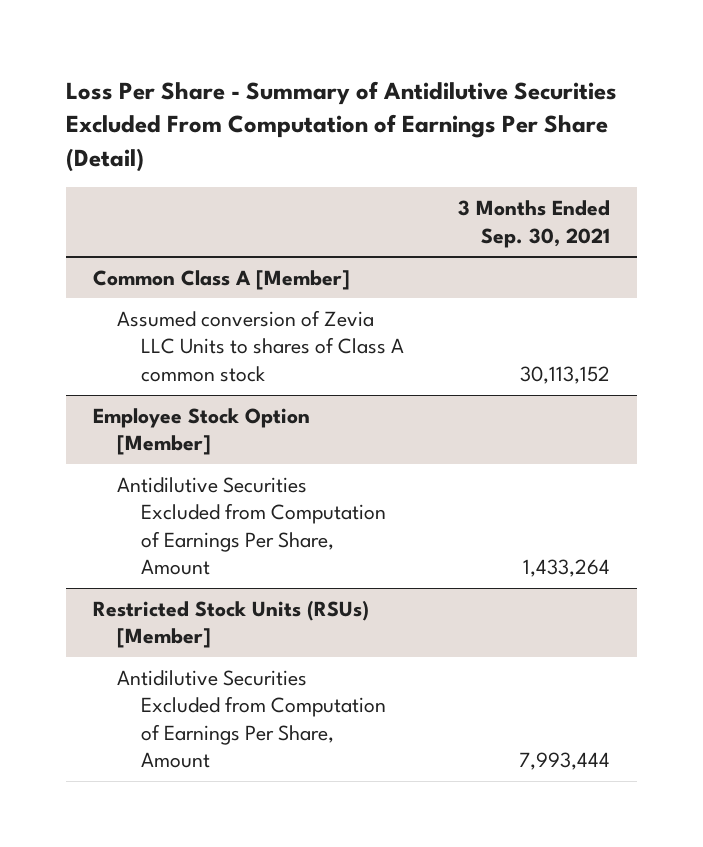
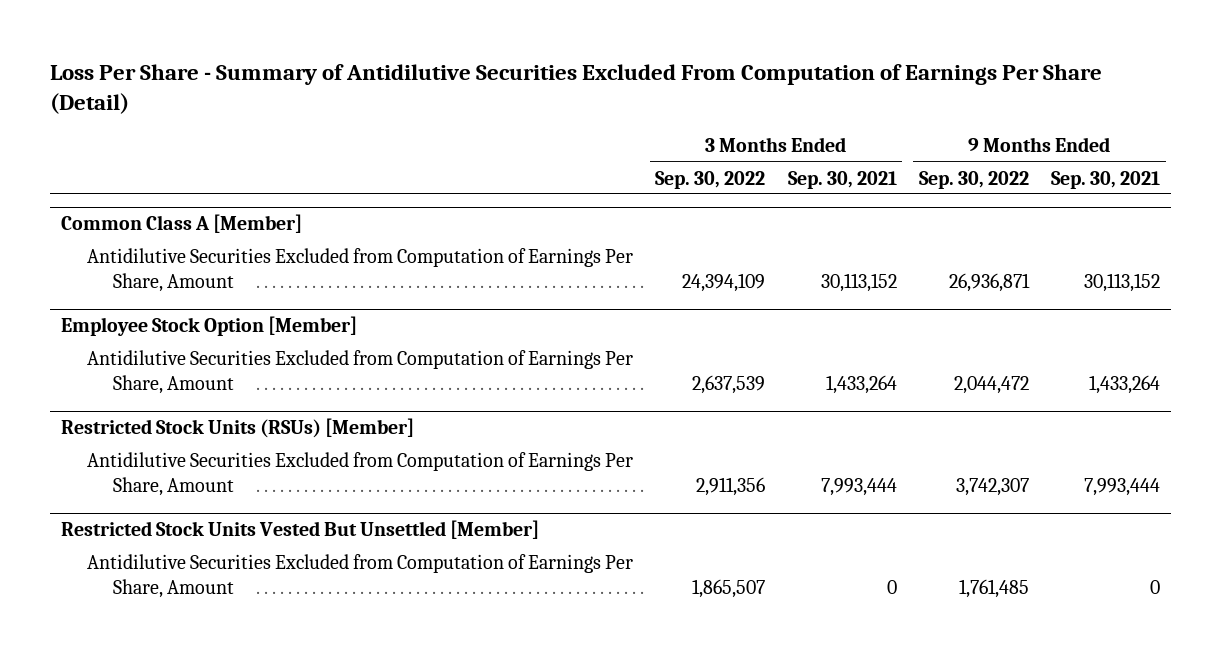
- | 3 Months Ended Sep. 30, 2021
+ | 3 Months Ended Sep. 30, 2022 | 3 Months Ended Sep. 30, 2021 | 9 Months Ended Sep. 30, 2022 | 9 Months Ended Sep. 30, 2021
@ Common Class A [Member]
- Assumed conversion of Zevia LLC Units to shares of Class A common stock | 30,113,152
+ Antidilutive Securities Excluded from Computation of Earnings Per Share, Amount | 24,394,109 | 30,113,152 | 26,936,871 | 30,113,152
+ Restricted Stock Units Vested But Unsettled [Member]
+ Antidilutive Securities Excluded from Computation of Earnings Per Share, Amount | 1,865,507 | 0 | 1,761,485 | 0

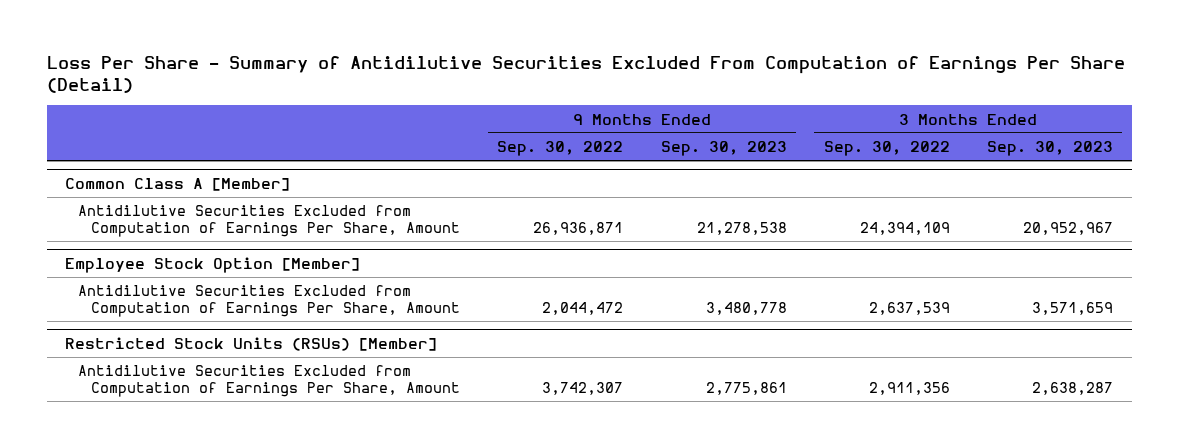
- | 3 Months Ended Sep. 30, 2022 | 3 Months Ended Sep. 30, 2021 | 9 Months Ended Sep. 30, 2022 | 9 Months Ended Sep. 30, 2021
+ | 9 Months Ended Sep. 30, 2022 | 9 Months Ended Sep. 30, 2023 | 3 Months Ended Sep. 30, 2022 | 3 Months Ended Sep. 30, 2023
- Restricted Stock Units Vested But Unsettled [Member]
- Antidilutive Securities Excluded from Computation of Earnings Per Share, Amount | 1,865,507 | 0 | 1,761,485 | 0

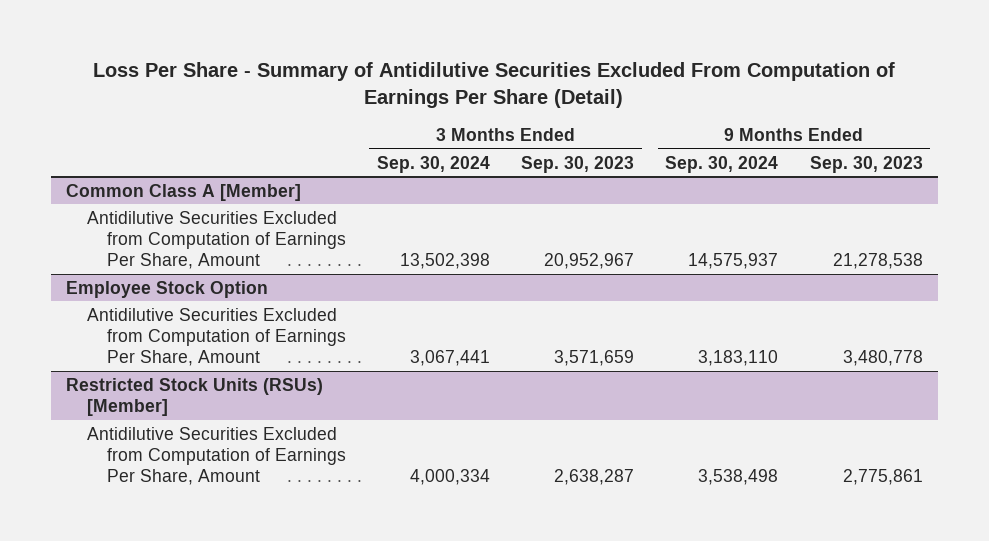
- | 9 Months Ended Sep. 30, 2022 | 9 Months Ended Sep. 30, 2023 | 3 Months Ended Sep. 30, 2022 | 3 Months Ended Sep. 30, 2023
+ | 3 Months Ended Sep. 30, 2024 | 3 Months Ended Sep. 30, 2023 | 9 Months Ended Sep. 30, 2024 | 9 Months Ended Sep. 30, 2023
- Employee Stock Option [Member]
+ Employee Stock Option

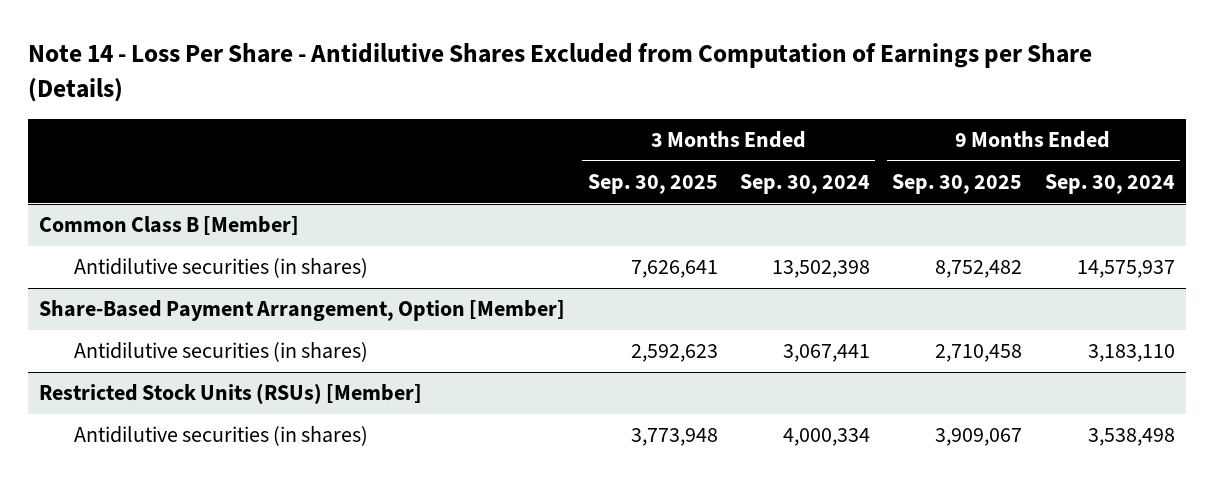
- Loss Per Share - Summary of Antidilutive Securities Excluded From Computation of Earnings Per Share (Detail)
+ Note 14 - Loss Per Share - Antidilutive Shares Excluded from Computation of Earnings per Share (Details)
- | 3 Months Ended Sep. 30, 2024 | 3 Months Ended Sep. 30, 2023 | 9 Months Ended Sep. 30, 2024 | 9 Months Ended Sep. 30, 2023
+ | 3 Months Ended Sep. 30, 2025 | 3 Months Ended Sep. 30, 2024 | 9 Months Ended Sep. 30, 2025 | 9 Months Ended Sep. 30, 2024
- Common Class A [Member]
- Antidilutive Securities Excluded from Computation of Earnings Per Share, Amount | 13,502,398 | 20,952,967 | 14,575,937 | 21,278,538
- Employee Stock Option
- Antidilutive Securities Excluded from Computation of Earnings Per Share, Amount | 3,067,441 | 3,571,659 | 3,183,110 | 3,480,778
+ Common Class B [Member]
+ Antidilutive securities (in shares) | 7,626,641 | 13,502,398 | 8,752,482 | 14,575,937
+ Share-Based Payment Arrangement, Option [Member]
+ Antidilutive securities (in shares) | 2,592,623 | 3,067,441 | 2,710,458 | 3,183,110
@ Restricted Stock Units (RSUs) [Member]
- Antidilutive Securities Excluded from Computation of Earnings Per Share, Amount | 4,000,334 | 2,638,287 | 3,538,498 | 2,775,861
+ Antidilutive securities (in shares) | 3,773,948 | 4,000,334 | 3,909,067 | 3,538,498

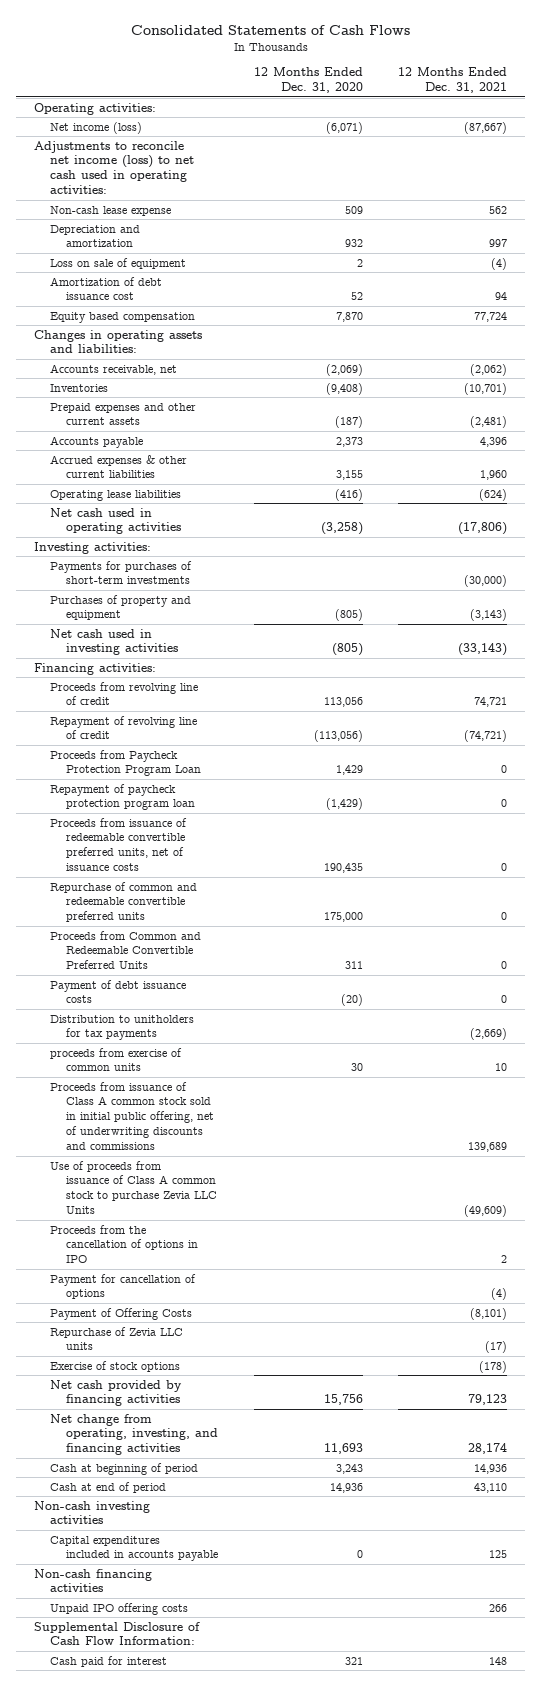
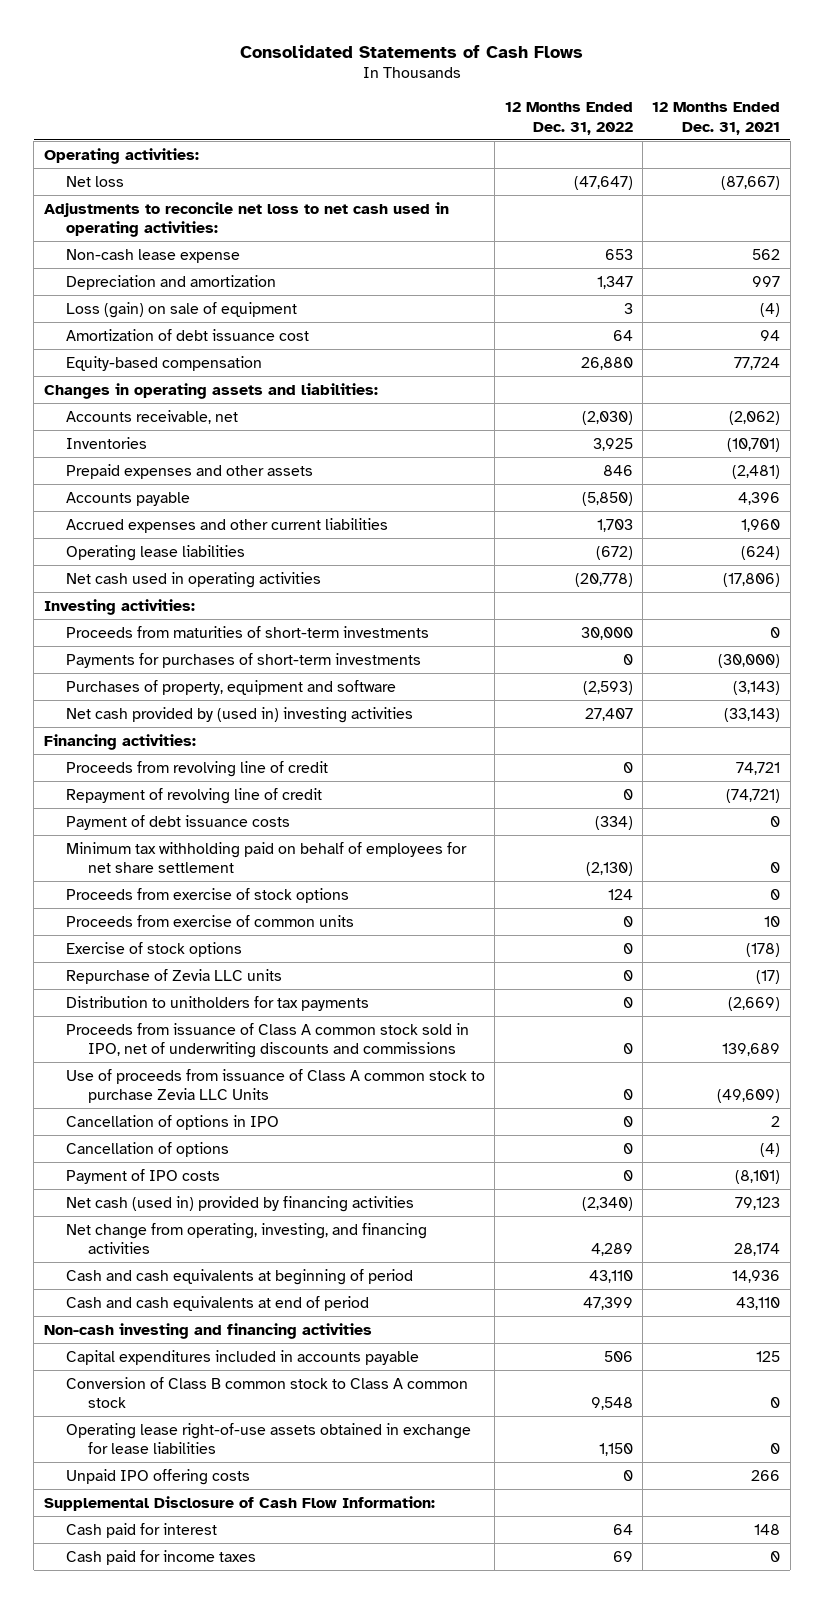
- | 12 Months Ended Dec. 31, 2020 | 12 Months Ended Dec. 31, 2021
+ | 12 Months Ended Dec. 31, 2022 | 12 Months Ended Dec. 31, 2021
- Net income (loss) | (6,071) | (87,667)
- Adjustments to reconcile net income (loss) to net cash used in operating activities:
+ Net loss | (47,647) | (87,667)
+ Adjustments to reconcile net loss to net cash used in operating activities:
- Loss on sale of equipment | 2 | (4)
+ Loss (gain) on sale of equipment | 3 | (4)
- Equity based compensation | 7,870 | 77,724
+ Equity-based compensation | 26,880 | 77,724
- Prepaid expenses and other current assets | (187) | (2,481)
+ Prepaid expenses and other assets | 846 | (2,481)
- Accrued expenses & other current liabilities | 3,155 | 1,960
+ Accrued expenses and other current liabilities | 1,703 | 1,960
+ Proceeds from maturities of short-term investments | 30,000 | 0
- Purchases of property and equipment | (805) | (3,143)
- Net cash used in investing activities | (805) | (33,143)
+ Purchases of property, equipment and software | (2,593) | (3,143)
+ Net cash provided by (used in) investing activities | 27,407 | (33,143)
- Proceeds from Paycheck Protection Program Loan | 1,429 | 0
- Repayment of paycheck protection program loan | (1,429) | 0
- Proceeds from issuance of redeemable convertible preferred units, net of issuance costs | 190,435 | 0
- Repurchase of common and redeemable convertible preferred units | 175,000 | 0
- Proceeds from Common and Redeemable Convertible Preferred Units | 311 | 0
+ Minimum tax withholding paid on behalf of employees for net share settlement | (2,130) | 0
+ Proceeds from exercise of stock options | 124 | 0
+ Proceeds from exercise of common units | 0 | 10
moved up: Exercise of stock options | 0 | (178)
moved up: Repurchase of Zevia LLC units | 0 | (17)
- proceeds from exercise of common units | 30 | 10
- Proceeds from issuance of Class A common stock sold in initial public offering, net of underwriting discounts and commissions | | 139,689
+ Proceeds from issuance of Class A common stock sold in IPO, net of underwriting discounts and commissions | 0 | 139,689
- Proceeds from the cancellation of options in IPO | | 2
- Payment for cancellation of options | | (4)
- Payment of Offering Costs | | (8,101)
- Net cash provided by financing activities | 15,756 | 79,123
+ Cancellation of options in IPO | 0 | 2
+ Cancellation of options | 0 | (4)
+ Payment of IPO costs | 0 | (8,101)
+ Net cash (used in) provided by financing activities | (2,340) | 79,123
- Cash at beginning of period | 3,243 | 14,936
- Cash at end of period | 14,936 | 43,110
- Non-cash investing activities
+ Cash and cash equivalents at beginning of period | 43,110 | 14,936
+ Cash and cash equivalents at end of period | 47,399 | 43,110
+ Non-cash investing and financing activities
- Non-cash financing activities
+ Conversion of Class B common stock to Class A common stock | 9,548 | 0
+ Operating lease right-of-use assets obtained in exchange for lease liabilities | 1,150 | 0
+ Cash paid for income taxes | 69 | 0

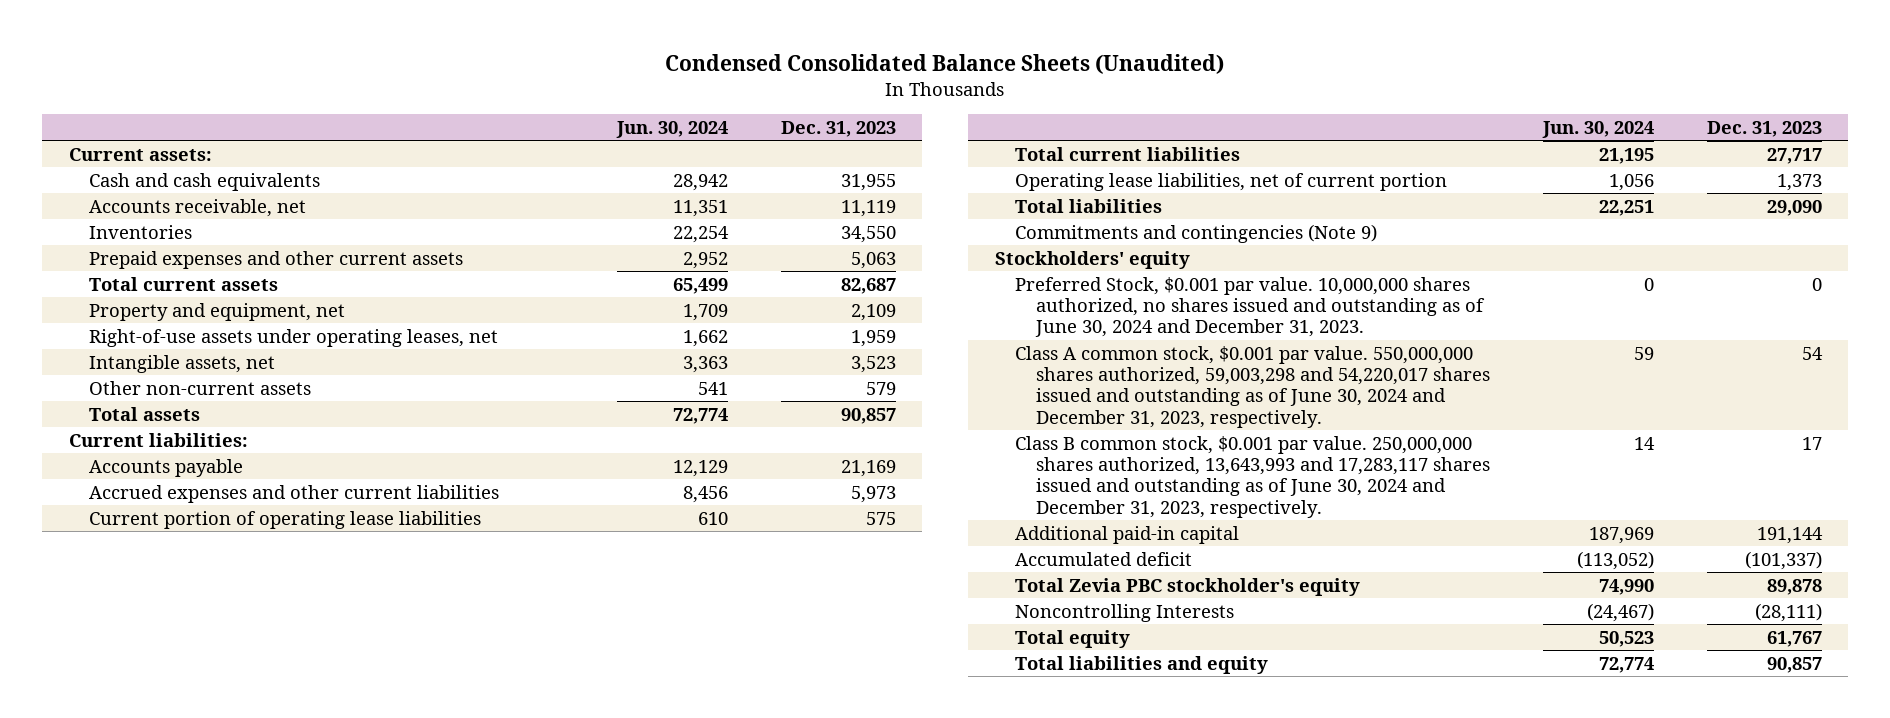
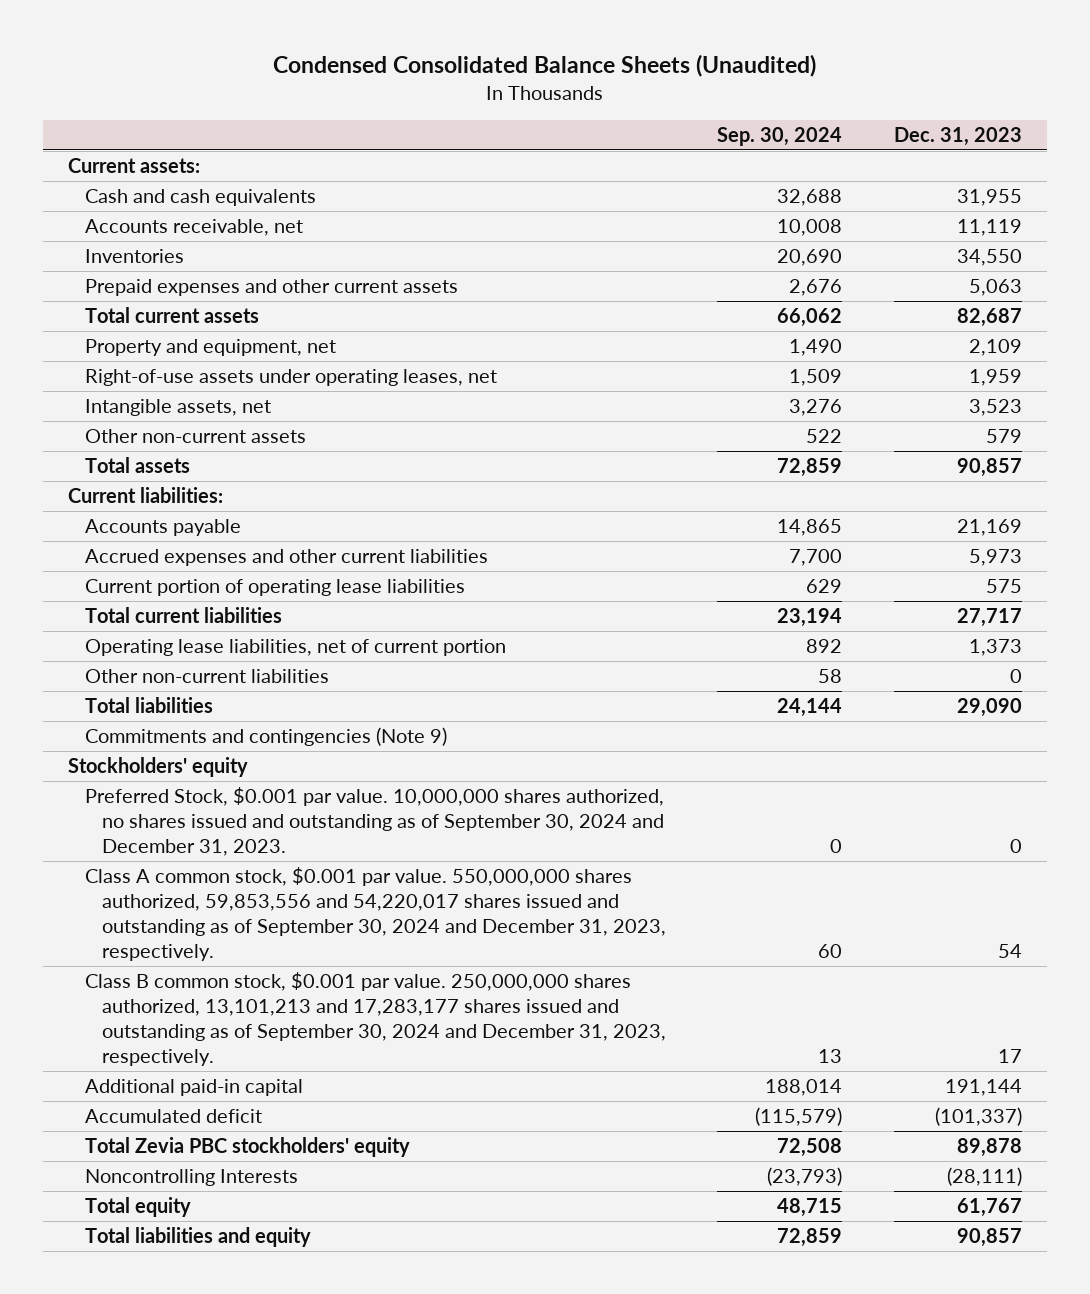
- | Jun. 30, 2024 | Dec. 31, 2023
+ | Sep. 30, 2024 | Dec. 31, 2023
+ Other non-current liabilities | 58 | 0
- Preferred Stock, $0.001 par value. 10,000,000 shares authorized, no shares issued and outstanding as of June 30, 2024 and December 31, 2023. | 0 | 0
- Class A common stock, $0.001 par value. 550,000,000 shares authorized, 59,003,298 and 54,220,017 shares issued and outstanding as of June 30, 2024 and December 31, 2023, respectively. | 59 | 54
- Class B common stock, $0.001 par value. 250,000,000 shares authorized, 13,643,993 and 17,283,117 shares issued and outstanding as of June 30, 2024 and December 31, 2023, respectively. | 14 | 17
+ Preferred Stock, $0.001 par value. 10,000,000 shares authorized, no shares issued and outstanding as of September 30, 2024 and December 31, 2023. | 0 | 0
+ Class A common stock, $0.001 par value. 550,000,000 shares authorized, 59,853,556 and 54,220,017 shares issued and outstanding as of September 30, 2024 and December 31, 2023, respectively. | 60 | 54
+ Class B common stock, $0.001 par value. 250,000,000 shares authorized, 13,101,213 and 17,283,177 shares issued and outstanding as of September 30, 2024 and December 31, 2023, respectively. | 13 | 17
- Total Zevia PBC stockholder's equity | 74,990 | 89,878
+ Total Zevia PBC stockholders' equity | 72,508 | 89,878

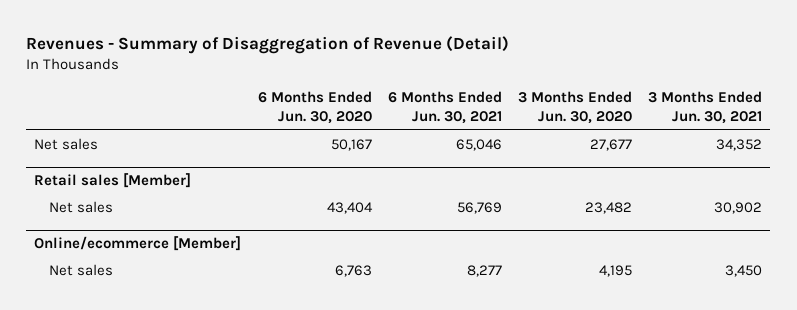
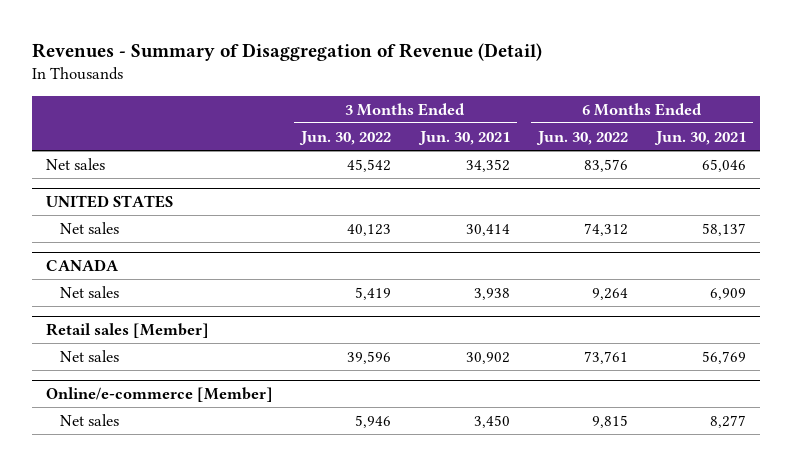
- | 6 Months Ended Jun. 30, 2020 | 6 Months Ended Jun. 30, 2021 | 3 Months Ended Jun. 30, 2020 | 3 Months Ended Jun. 30, 2021
+ | 3 Months Ended Jun. 30, 2022 | 3 Months Ended Jun. 30, 2021 | 6 Months Ended Jun. 30, 2022 | 6 Months Ended Jun. 30, 2021
+ UNITED STATES
+ Net sales | 40,123 | 30,414 | 74,312 | 58,137
+ CANADA
+ Net sales | 5,419 | 3,938 | 9,264 | 6,909
- Online/ecommerce [Member]
+ Online/e-commerce [Member]

